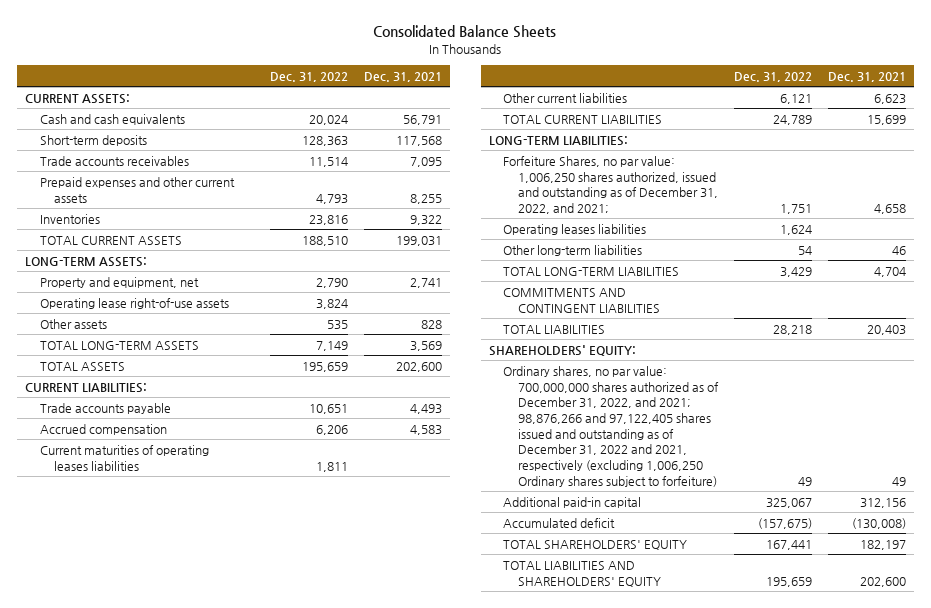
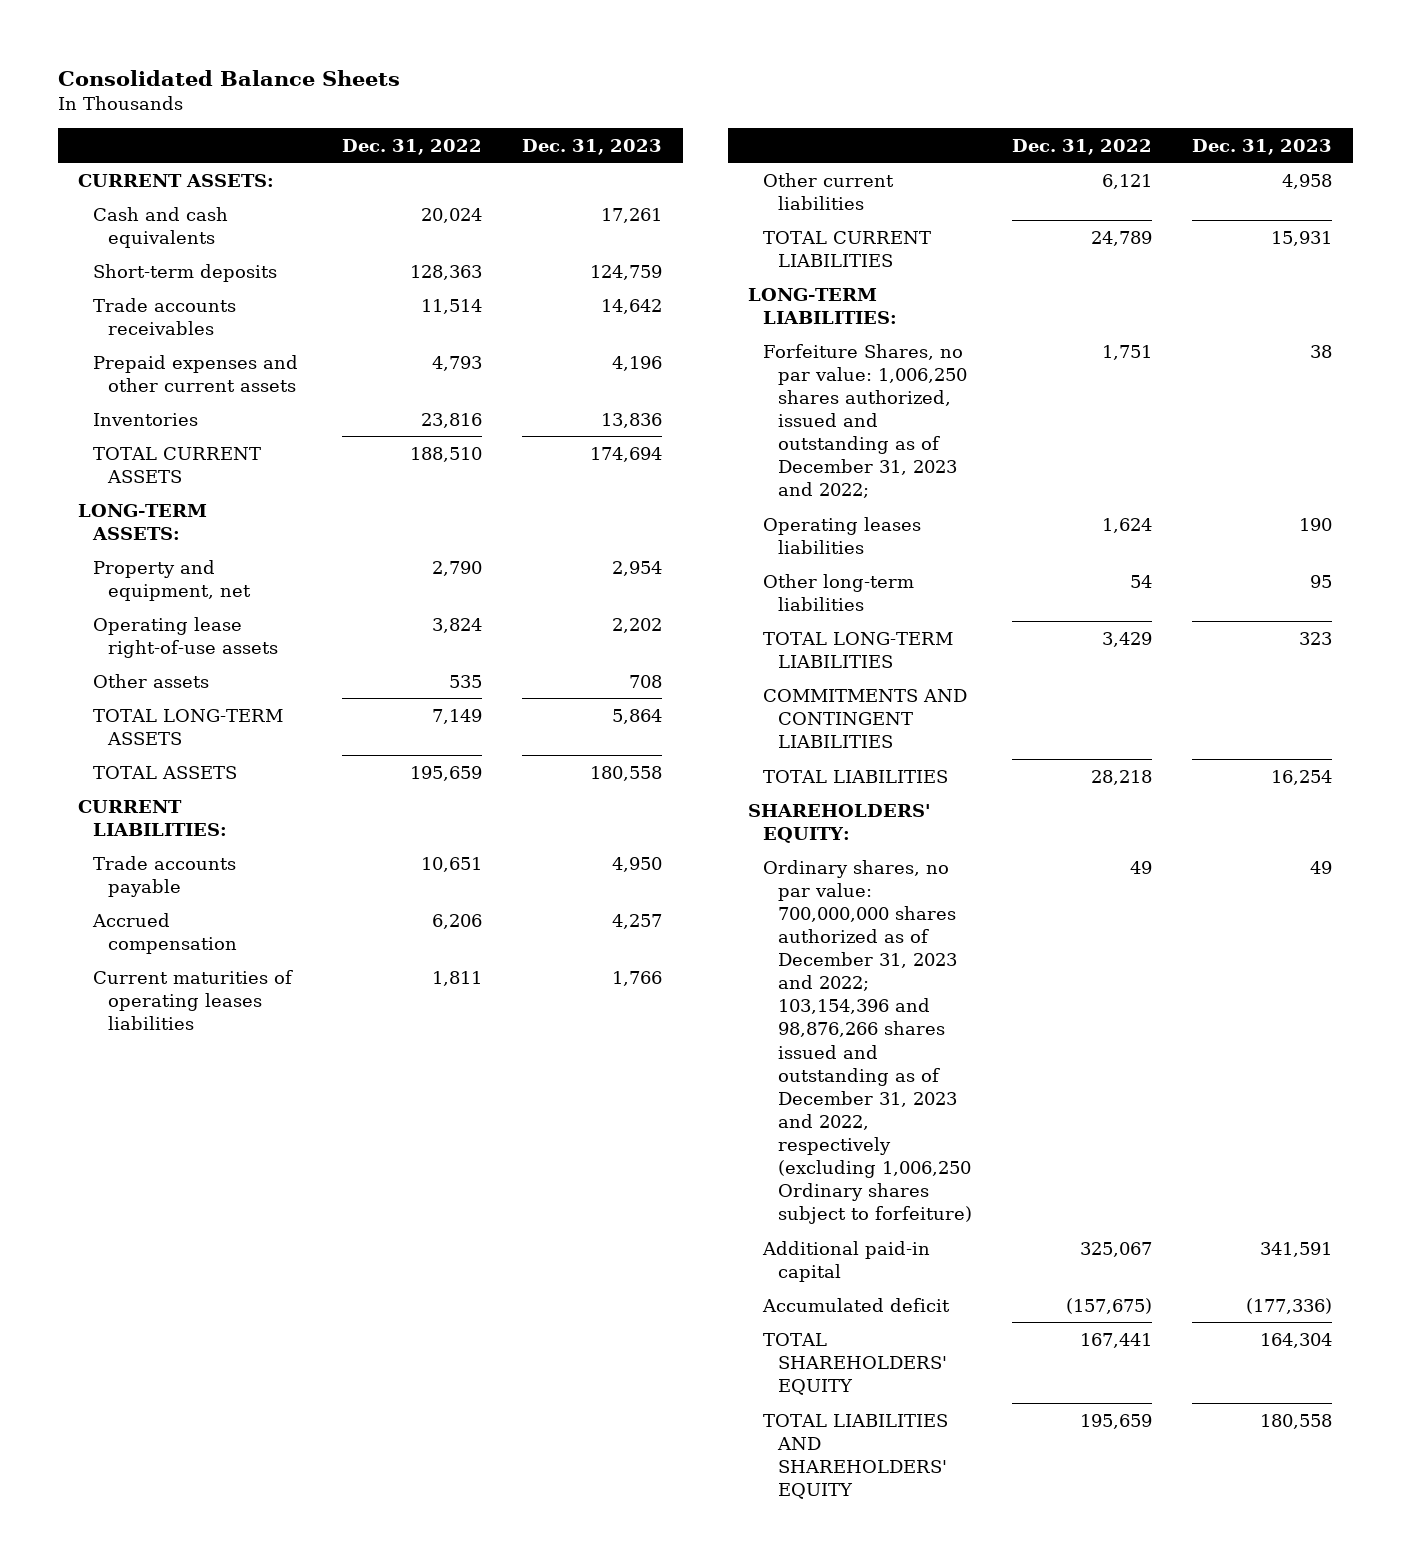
- | Dec. 31, 2022 | Dec. 31, 2021
+ | Dec. 31, 2022 | Dec. 31, 2023
- Forfeiture Shares, no par value: 1,006,250 shares authorized, issued and outstanding as of December 31, 2022, and 2021; | 1,751 | 4,658
+ Forfeiture Shares, no par value: 1,006,250 shares authorized, issued and outstanding as of December 31, 2023 and 2022; | 1,751 | 38
- Ordinary shares, no par value: 700,000,000 shares authorized as of December 31, 2022, and 2021; 98,876,266 and 97,122,405 shares issued and outstanding as of December 31, 2022 and 2021, respectively (excluding 1,006,250 Ordinary shares subject to forfeiture) | 49 | 49
+ Ordinary shares, no par value: 700,000,000 shares authorized as of December 31, 2023 and 2022; 103,154,396 and 98,876,266 shares issued and outstanding as of December 31, 2023 and 2022, respectively (excluding 1,006,250 Ordinary shares subject to forfeiture) | 49 | 49

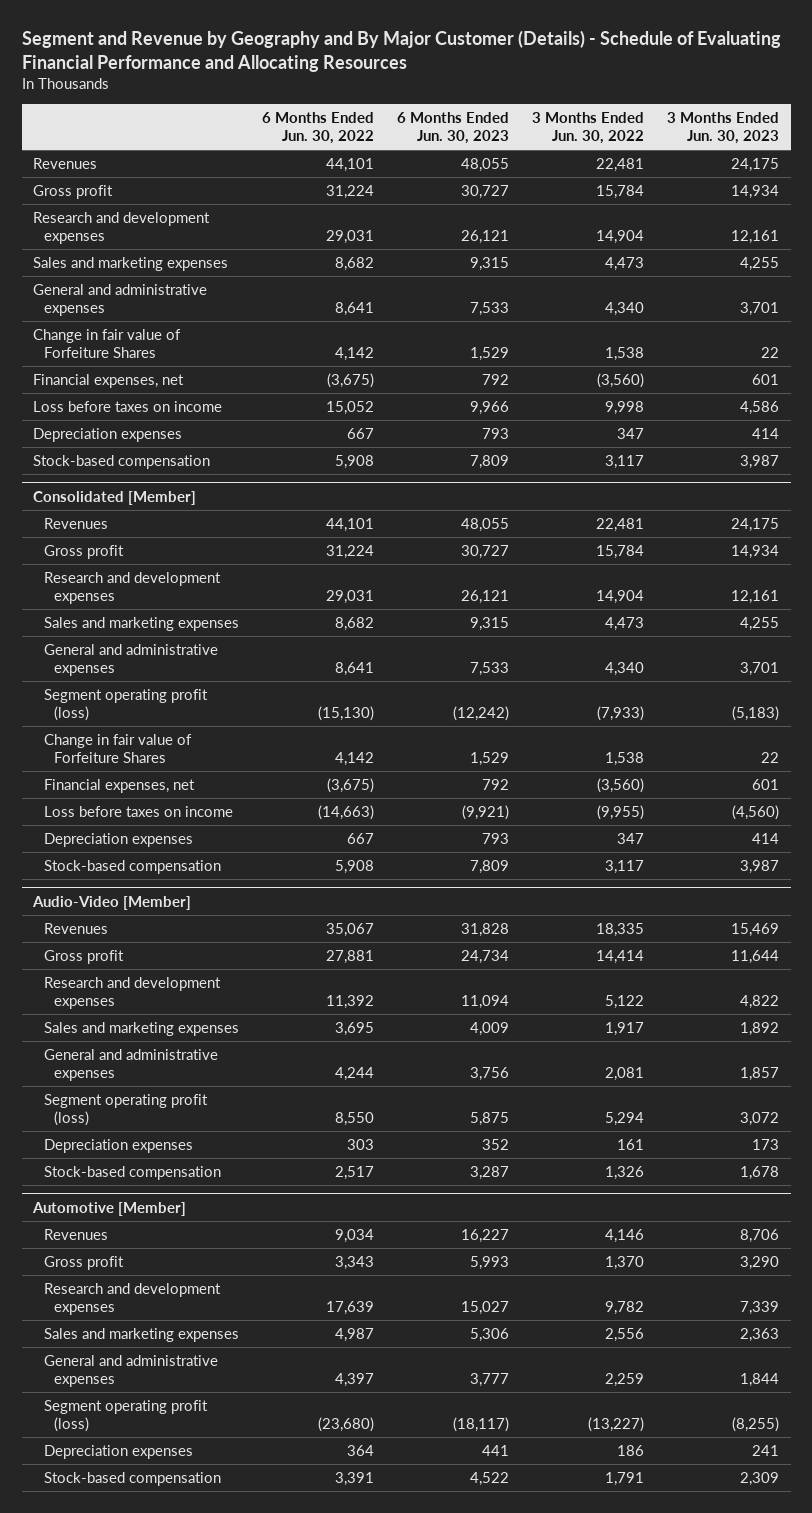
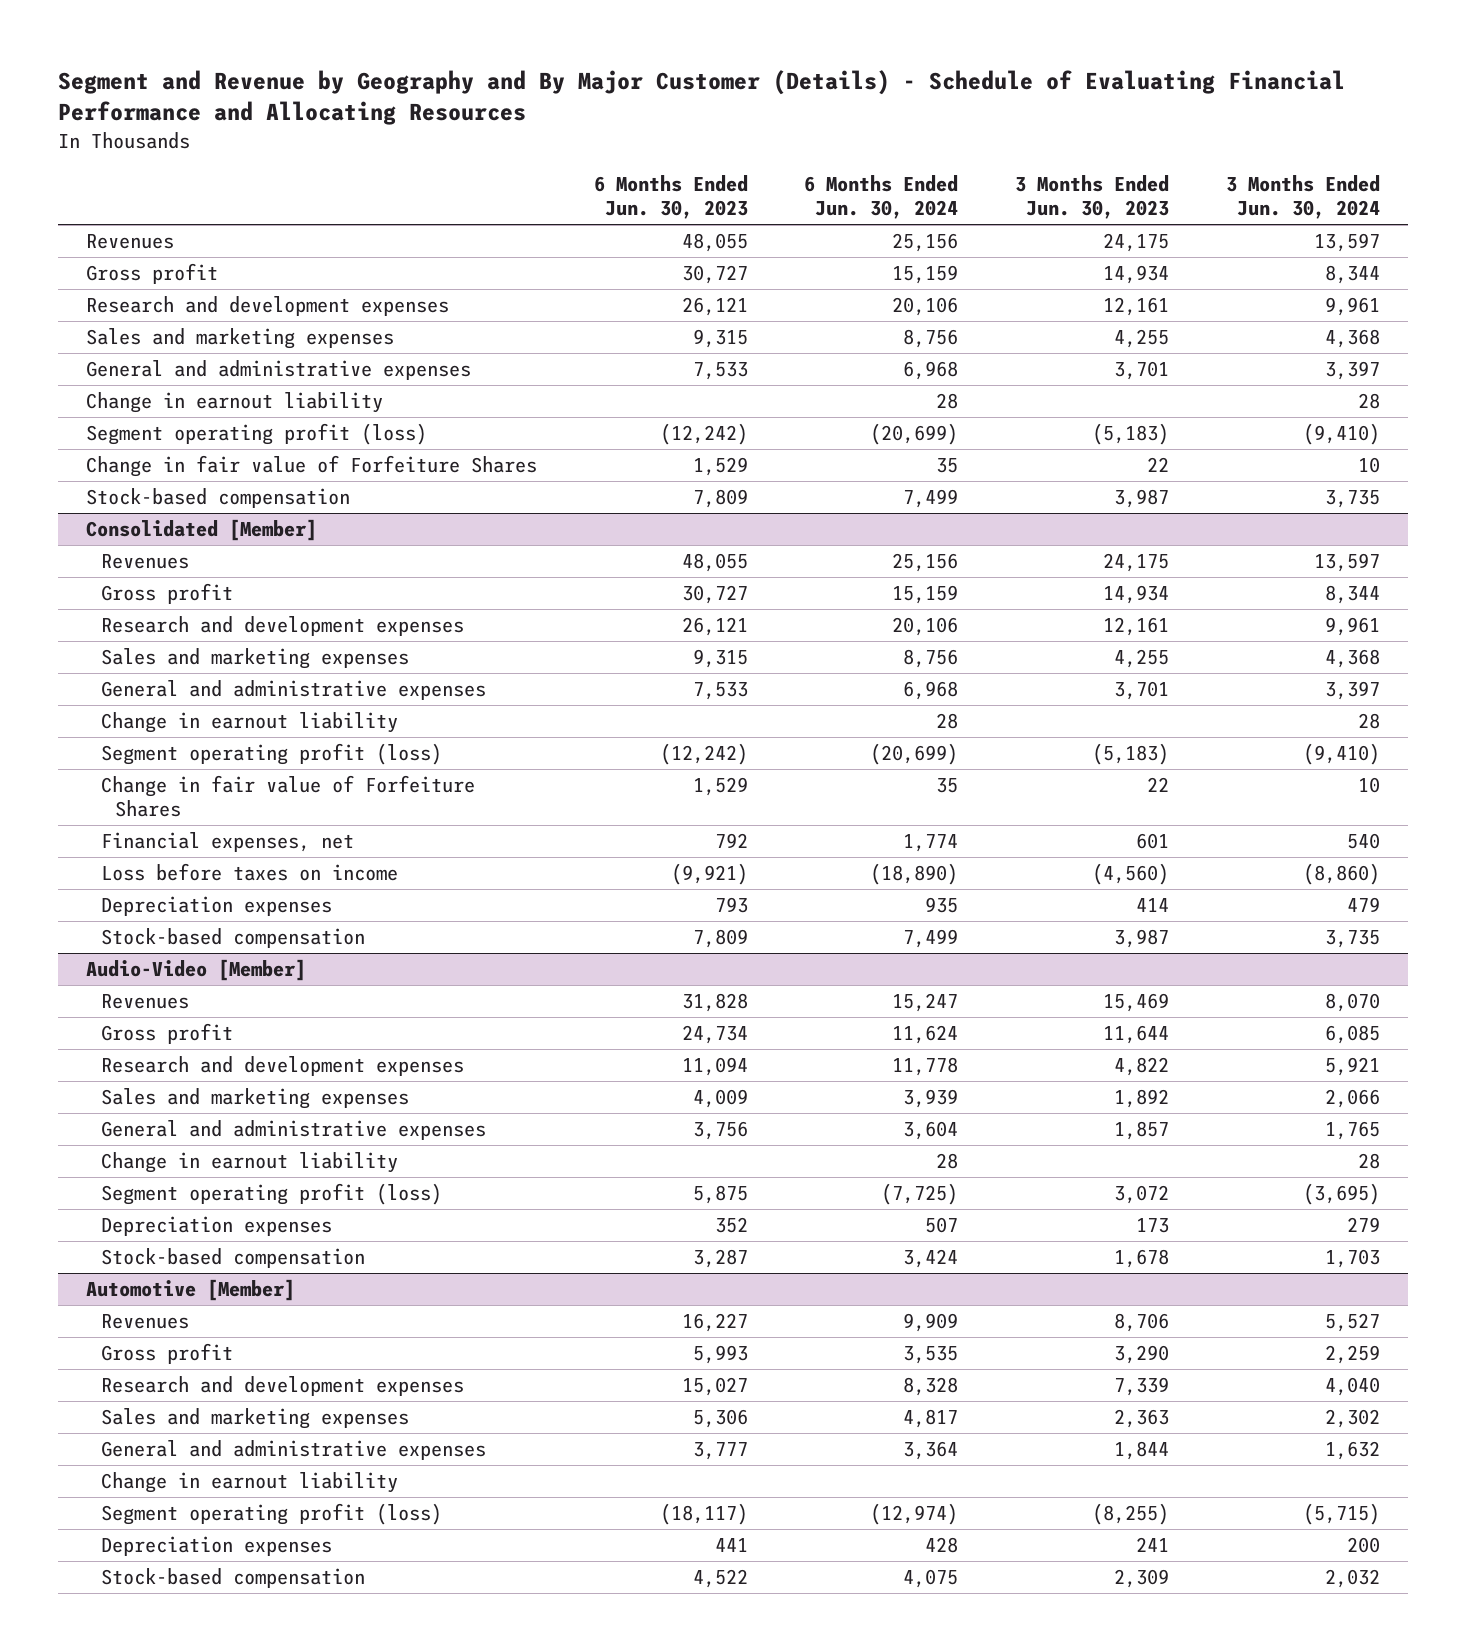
- | 6 Months Ended Jun. 30, 2022 | 6 Months Ended Jun. 30, 2023 | 3 Months Ended Jun. 30, 2022 | 3 Months Ended Jun. 30, 2023
+ | 6 Months Ended Jun. 30, 2023 | 6 Months Ended Jun. 30, 2024 | 3 Months Ended Jun. 30, 2023 | 3 Months Ended Jun. 30, 2024
+ Change in earnout liability | | 28 | | 28
+ Segment operating profit (loss) | (12,242) | (20,699) | (5,183) | (9,410)
- Financial expenses, net | (3,675) | 792 | (3,560) | 601
- Loss before taxes on income | 15,052 | 9,966 | 9,998 | 4,586
- Depreciation expenses | 667 | 793 | 347 | 414
@ Consolidated [Member]
+ Change in earnout liability | | 28 | | 28
@ Audio-Video [Member]
+ Change in earnout liability | | 28 | | 28
@ Automotive [Member]
+ Change in earnout liability

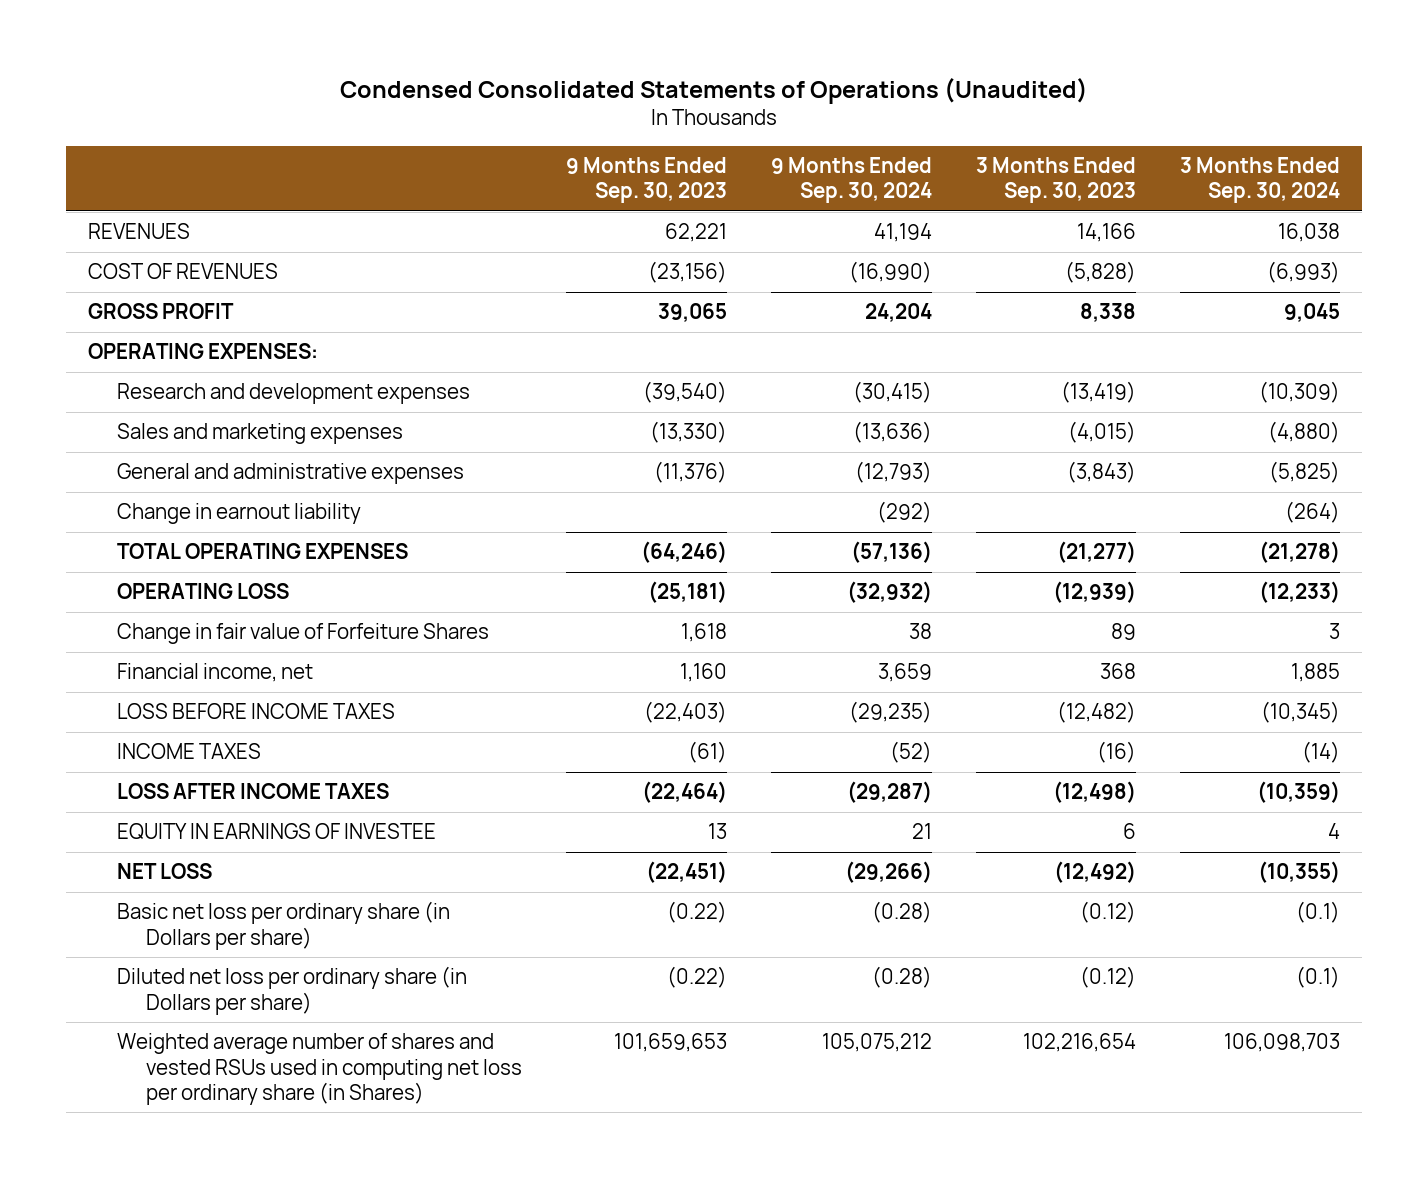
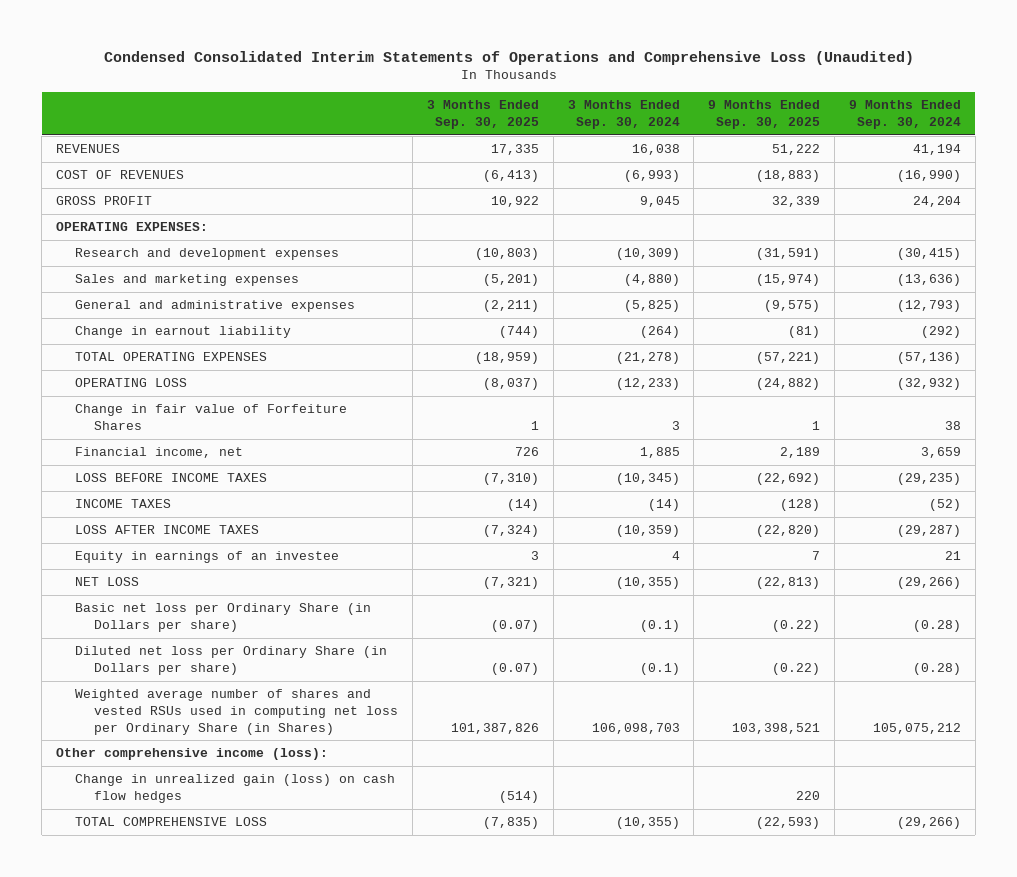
- Condensed Consolidated Statements of Operations (Unaudited)
+ Condensed Consolidated Interim Statements of Operations and Comprehensive Loss (Unaudited)
- | 9 Months Ended Sep. 30, 2023 | 9 Months Ended Sep. 30, 2024 | 3 Months Ended Sep. 30, 2023 | 3 Months Ended Sep. 30, 2024
+ | 3 Months Ended Sep. 30, 2025 | 3 Months Ended Sep. 30, 2024 | 9 Months Ended Sep. 30, 2025 | 9 Months Ended Sep. 30, 2024
- EQUITY IN EARNINGS OF INVESTEE | 13 | 21 | 6 | 4
+ Equity in earnings of an investee | 3 | 4 | 7 | 21
- Basic net loss per ordinary share (in Dollars per share) | (0.22) | (0.28) | (0.12) | (0.1)
- Diluted net loss per ordinary share (in Dollars per share) | (0.22) | (0.28) | (0.12) | (0.1)
- Weighted average number of shares and vested RSUs used in computing net loss per ordinary share (in Shares) | 101,659,653 | 105,075,212 | 102,216,654 | 106,098,703
+ Basic net loss per Ordinary Share (in Dollars per share) | (0.07) | (0.1) | (0.22) | (0.28)
+ Diluted net loss per Ordinary Share (in Dollars per share) | (0.07) | (0.1) | (0.22) | (0.28)
+ Weighted average number of shares and vested RSUs used in computing net loss per Ordinary Share (in Shares) | 101,387,826 | 106,098,703 | 103,398,521 | 105,075,212
+ Other comprehensive income (loss):
+ Change in unrealized gain (loss) on cash flow hedges | (514) | | 220 |
+ TOTAL COMPREHENSIVE LOSS | (7,835) | (10,355) | (22,593) | (29,266)

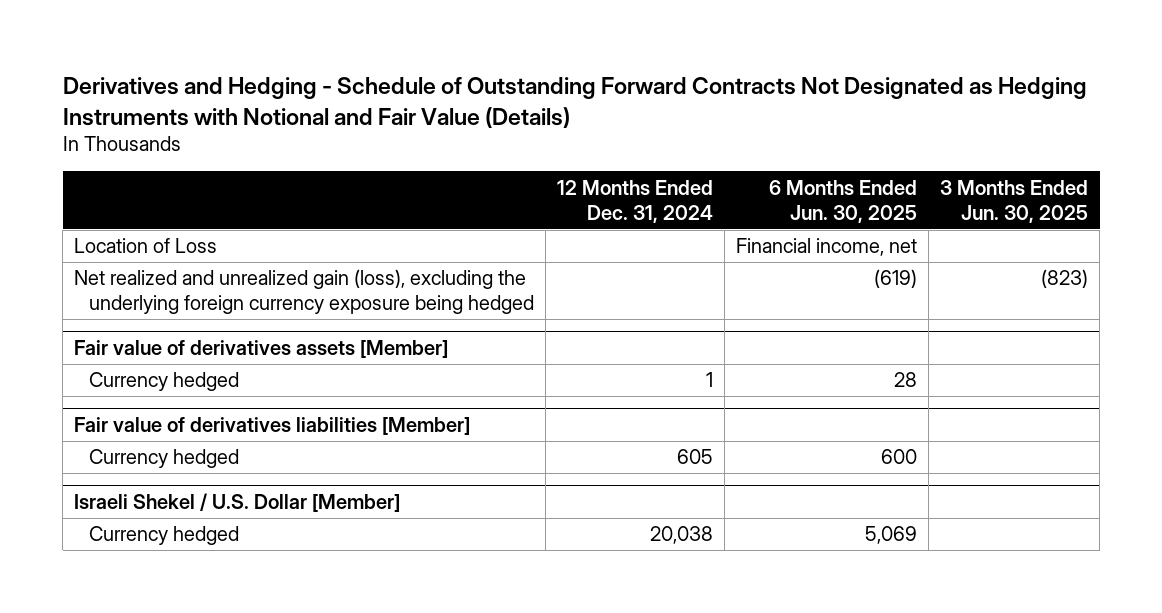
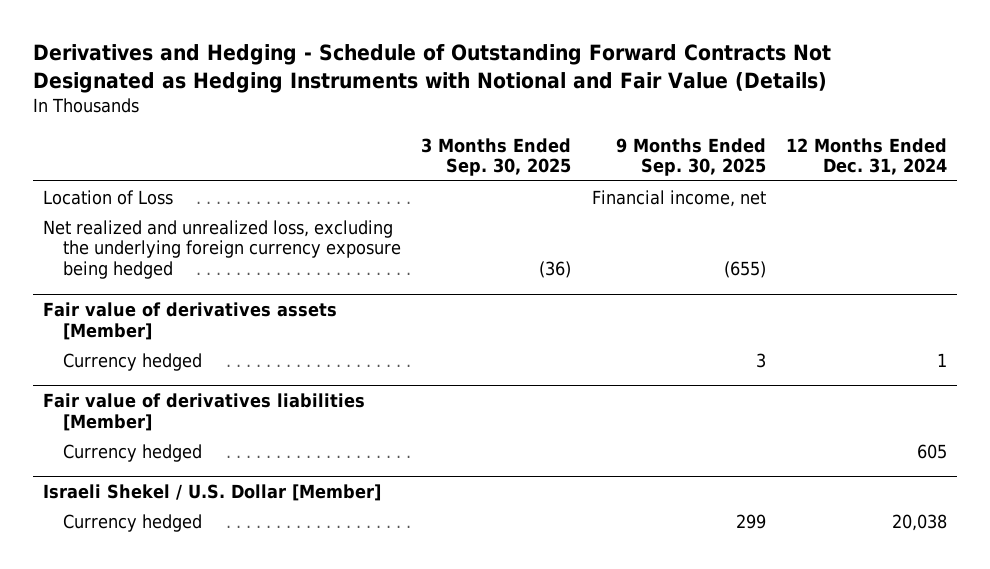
- | 12 Months Ended Dec. 31, 2024 | 6 Months Ended Jun. 30, 2025 | 3 Months Ended Jun. 30, 2025
+ | 3 Months Ended Sep. 30, 2025 | 9 Months Ended Sep. 30, 2025 | 12 Months Ended Dec. 31, 2024
- Net realized and unrealized gain (loss), excluding the underlying foreign currency exposure being hedged | | (619) | (823)
+ Net realized and unrealized loss, excluding the underlying foreign currency exposure being hedged | (36) | (655) |

